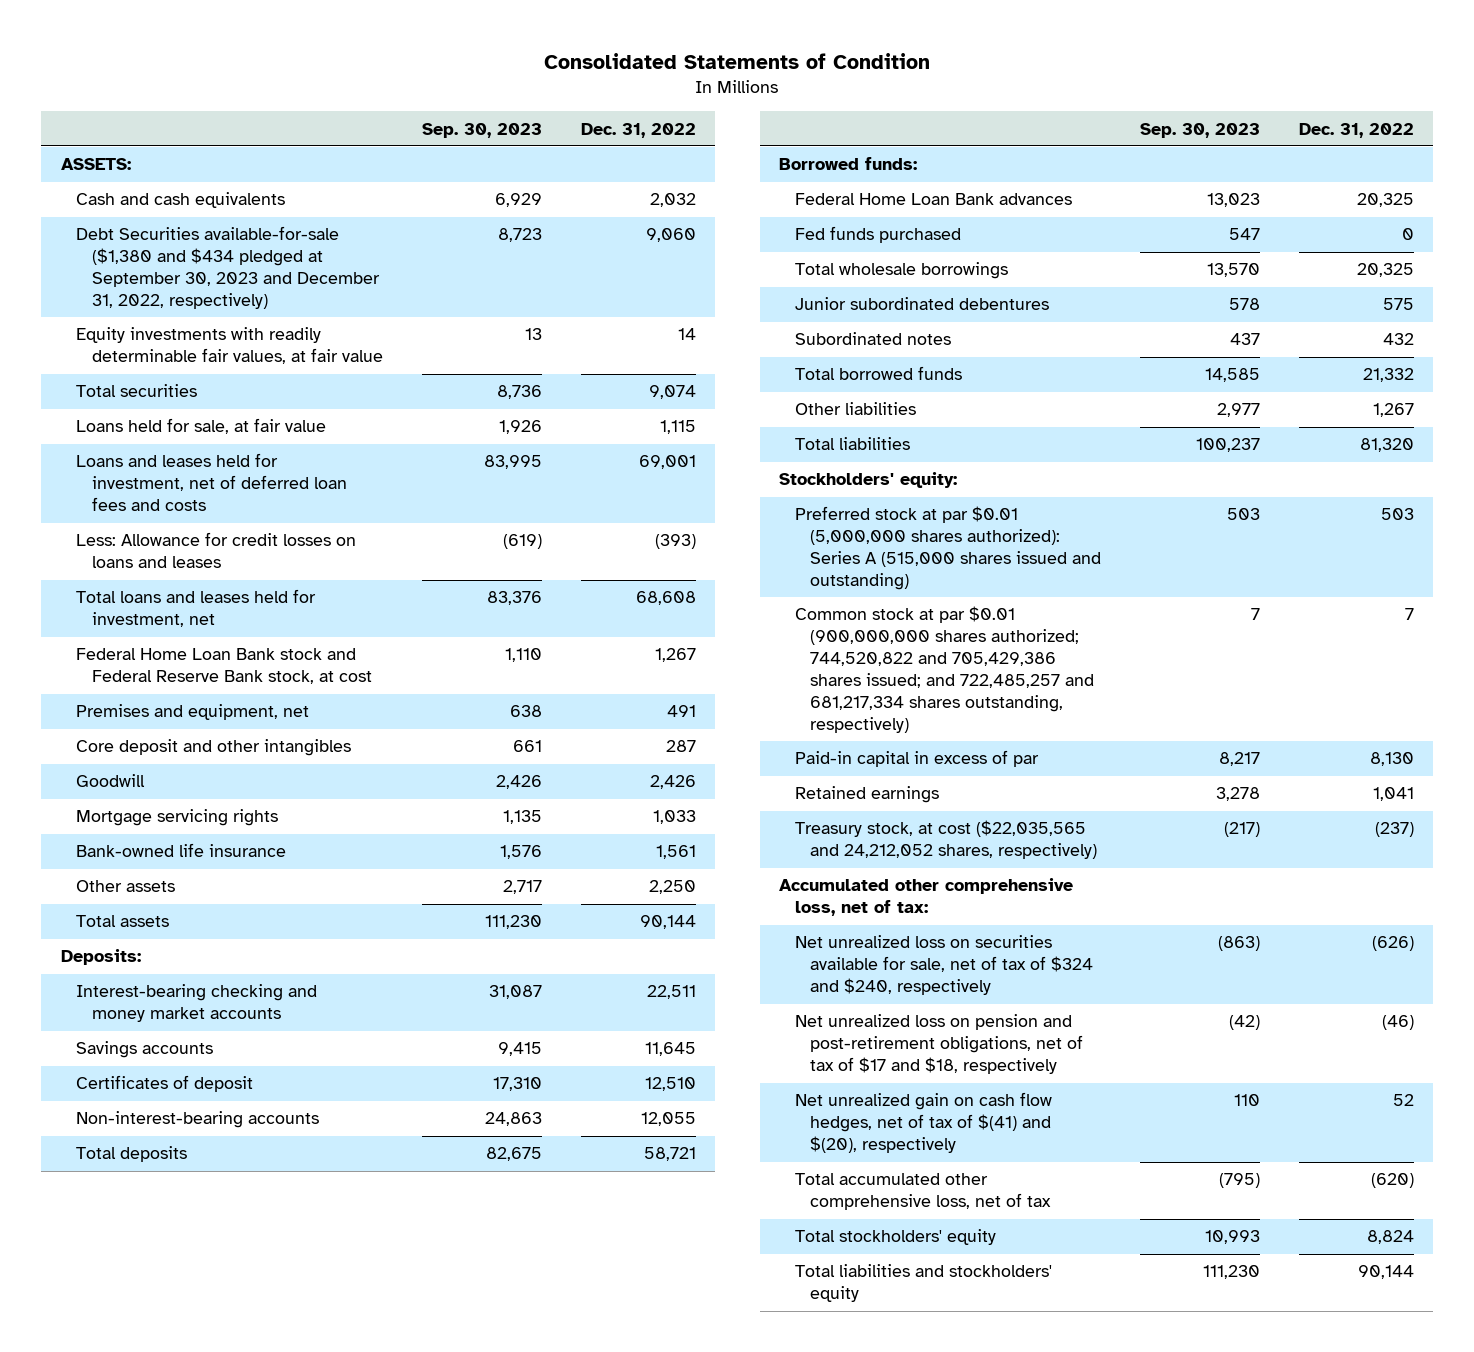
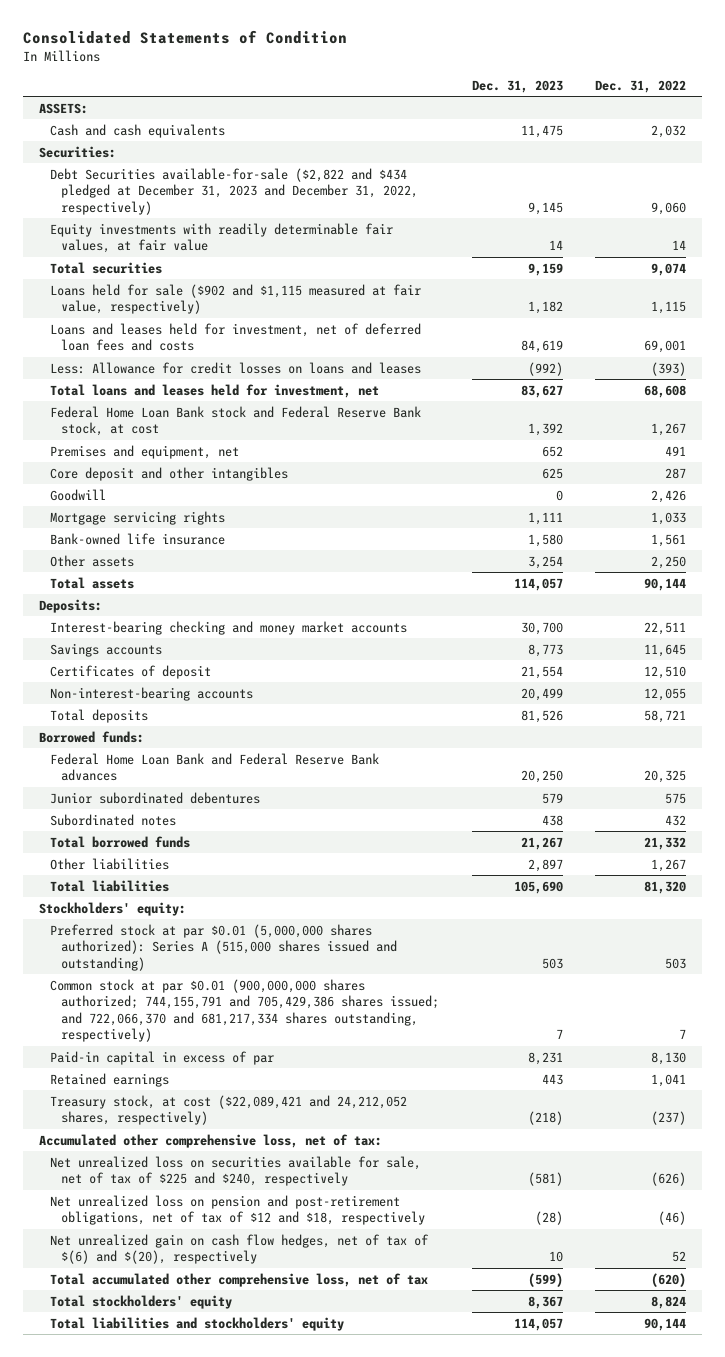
- | Sep. 30, 2023 | Dec. 31, 2022
+ | Dec. 31, 2023 | Dec. 31, 2022
- Debt Securities available-for-sale ($1,380 and $434 pledged at September 30, 2023 and December 31, 2022, respectively) | 8,723 | 9,060
+ Securities:
+ Debt Securities available-for-sale ($2,822 and $434 pledged at December 31, 2023 and December 31, 2022, respectively) | 9,145 | 9,060
- Loans held for sale, at fair value | 1,926 | 1,115
+ Loans held for sale ($902 and $1,115 measured at fair value, respectively) | 1,182 | 1,115
- Federal Home Loan Bank advances | 13,023 | 20,325
- Fed funds purchased | 547 | 0
- Total wholesale borrowings | 13,570 | 20,325
+ Federal Home Loan Bank and Federal Reserve Bank advances | 20,250 | 20,325
- Common stock at par $0.01 (900,000,000 shares authorized; 744,520,822 and 705,429,386 shares issued; and 722,485,257 and 681,217,334 shares outstanding, respectively) | 7 | 7
+ Common stock at par $0.01 (900,000,000 shares authorized; 744,155,791 and 705,429,386 shares issued; and 722,066,370 and 681,217,334 shares outstanding, respectively) | 7 | 7
- Treasury stock, at cost ($22,035,565 and 24,212,052 shares, respectively) | (217) | (237)
+ Treasury stock, at cost ($22,089,421 and 24,212,052 shares, respectively) | (218) | (237)
- Net unrealized loss on securities available for sale, net of tax of $324 and $240, respectively | (863) | (626)
- Net unrealized loss on pension and post-retirement obligations, net of tax of $17 and $18, respectively | (42) | (46)
- Net unrealized gain on cash flow hedges, net of tax of $(41) and $(20), respectively | 110 | 52
+ Net unrealized loss on securities available for sale, net of tax of $225 and $240, respectively | (581) | (626)
+ Net unrealized loss on pension and post-retirement obligations, net of tax of $12 and $18, respectively | (28) | (46)
+ Net unrealized gain on cash flow hedges, net of tax of $(6) and $(20), respectively | 10 | 52

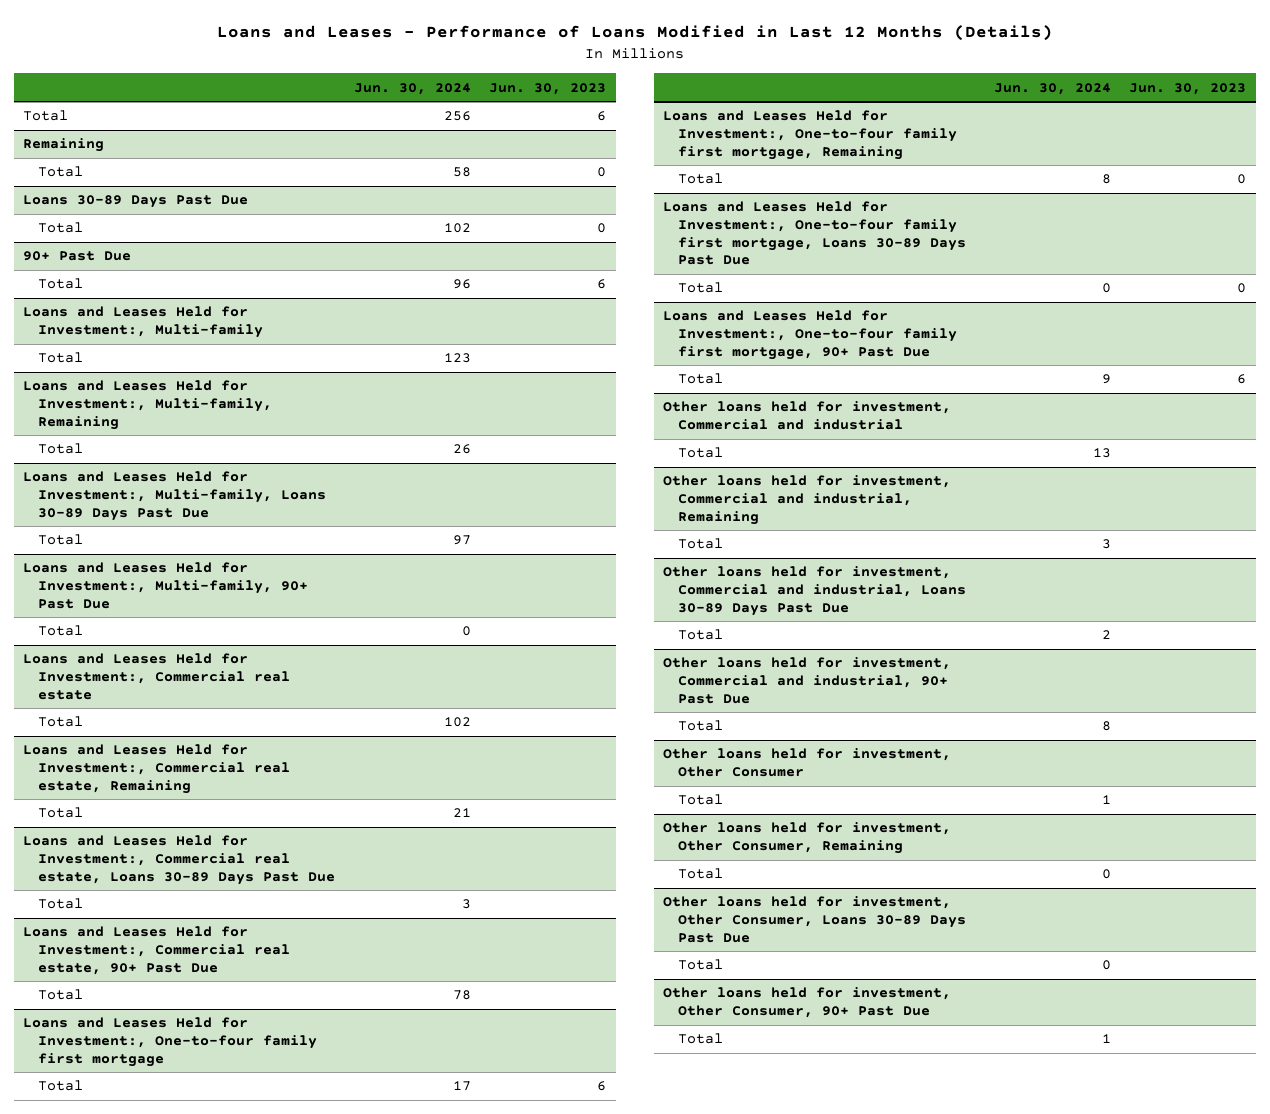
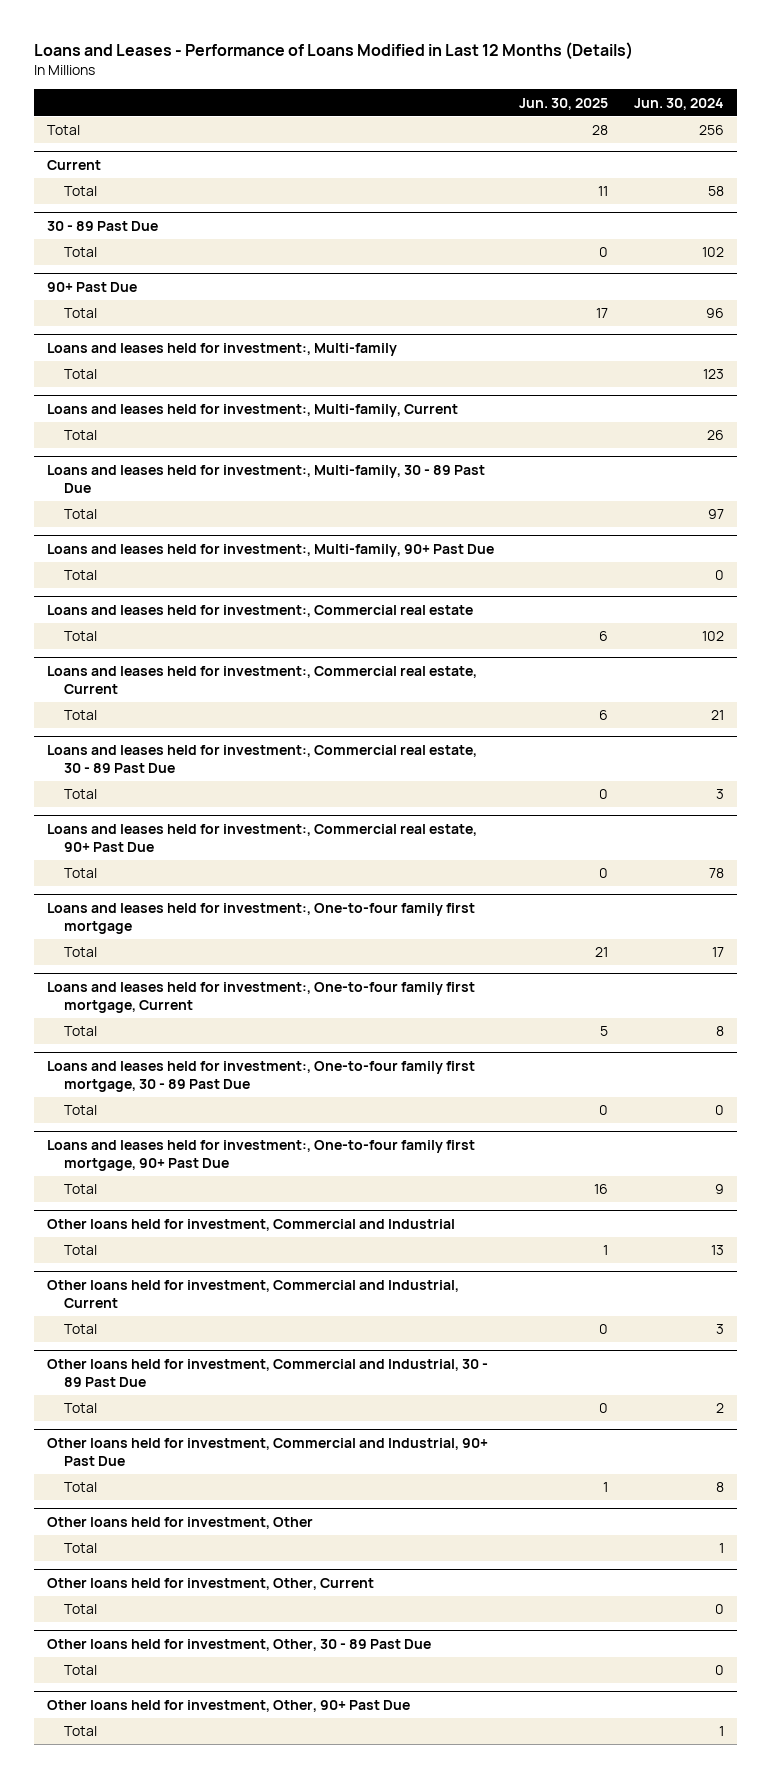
- | Jun. 30, 2024 | Jun. 30, 2023
+ | Jun. 30, 2025 | Jun. 30, 2024
- Remaining
+ Current
- Loans 30-89 Days Past Due
+ 30 - 89 Past Due
- Loans and Leases Held for Investment:, Multi-family
+ Loans and leases held for investment:, Multi-family
- Loans and Leases Held for Investment:, Multi-family, Remaining
+ Loans and leases held for investment:, Multi-family, Current
- Loans and Leases Held for Investment:, Multi-family, Loans 30-89 Days Past Due
+ Loans and leases held for investment:, Multi-family, 30 - 89 Past Due
- Loans and Leases Held for Investment:, Multi-family, 90+ Past Due
+ Loans and leases held for investment:, Multi-family, 90+ Past Due
- Loans and Leases Held for Investment:, Commercial real estate
+ Loans and leases held for investment:, Commercial real estate
- Loans and Leases Held for Investment:, Commercial real estate, Remaining
+ Loans and leases held for investment:, Commercial real estate, Current
- Loans and Leases Held for Investment:, Commercial real estate, Loans 30-89 Days Past Due
+ Loans and leases held for investment:, Commercial real estate, 30 - 89 Past Due
- Loans and Leases Held for Investment:, Commercial real estate, 90+ Past Due
+ Loans and leases held for investment:, Commercial real estate, 90+ Past Due
- Loans and Leases Held for Investment:, One-to-four family first mortgage
+ Loans and leases held for investment:, One-to-four family first mortgage
- Loans and Leases Held for Investment:, One-to-four family first mortgage, Remaining
+ Loans and leases held for investment:, One-to-four family first mortgage, Current
- Loans and Leases Held for Investment:, One-to-four family first mortgage, Loans 30-89 Days Past Due
+ Loans and leases held for investment:, One-to-four family first mortgage, 30 - 89 Past Due
- Loans and Leases Held for Investment:, One-to-four family first mortgage, 90+ Past Due
+ Loans and leases held for investment:, One-to-four family first mortgage, 90+ Past Due
- Other loans held for investment, Commercial and industrial
+ Other loans held for investment, Commercial and Industrial
- Other loans held for investment, Commercial and industrial, Remaining
+ Other loans held for investment, Commercial and Industrial, Current
- Other loans held for investment, Commercial and industrial, Loans 30-89 Days Past Due
+ Other loans held for investment, Commercial and Industrial, 30 - 89 Past Due
- Other loans held for investment, Commercial and industrial, 90+ Past Due
+ Other loans held for investment, Commercial and Industrial, 90+ Past Due
- Other loans held for investment, Other Consumer
+ Other loans held for investment, Other
- Other loans held for investment, Other Consumer, Remaining
+ Other loans held for investment, Other, Current
- Other loans held for investment, Other Consumer, Loans 30-89 Days Past Due
+ Other loans held for investment, Other, 30 - 89 Past Due
- Other loans held for investment, Other Consumer, 90+ Past Due
+ Other loans held for investment, Other, 90+ Past Due

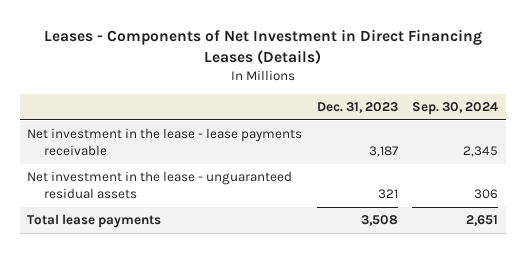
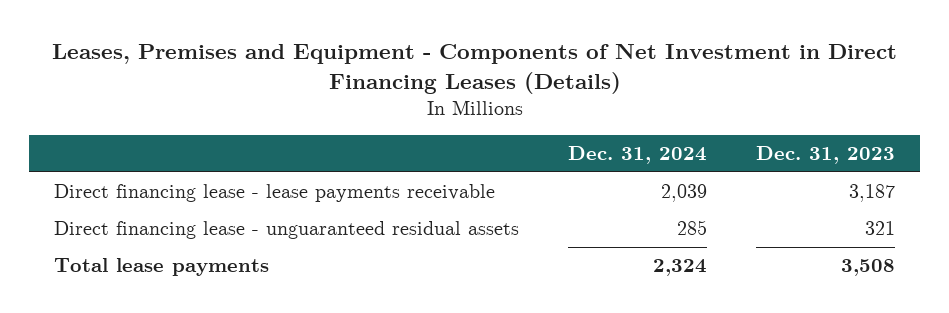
- Leases - Components of Net Investment in Direct Financing Leases (Details)
+ Leases, Premises and Equipment - Components of Net Investment in Direct Financing Leases (Details)
- | Dec. 31, 2023 | Sep. 30, 2024
+ | Dec. 31, 2024 | Dec. 31, 2023
- Net investment in the lease - lease payments receivable | 3,187 | 2,345
- Net investment in the lease - unguaranteed residual assets | 321 | 306
+ Direct financing lease - lease payments receivable | 2,039 | 3,187
+ Direct financing lease - unguaranteed residual assets | 285 | 321

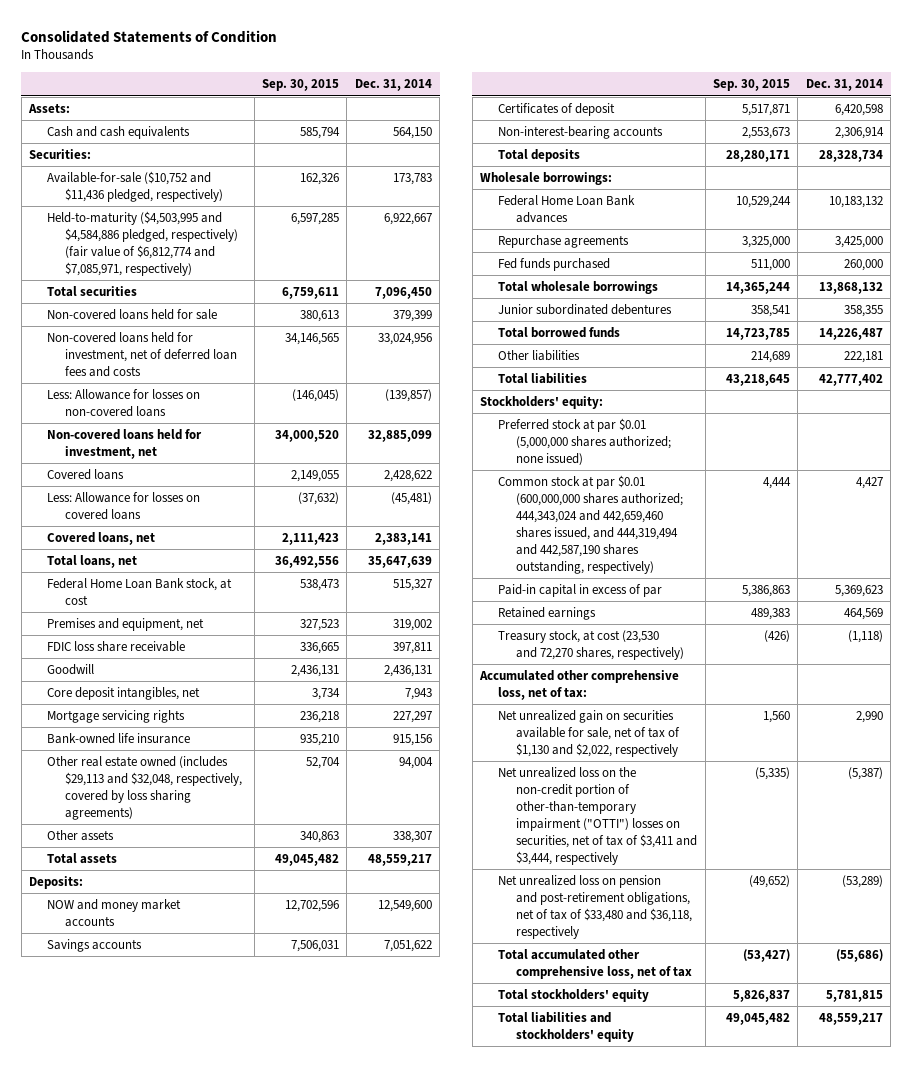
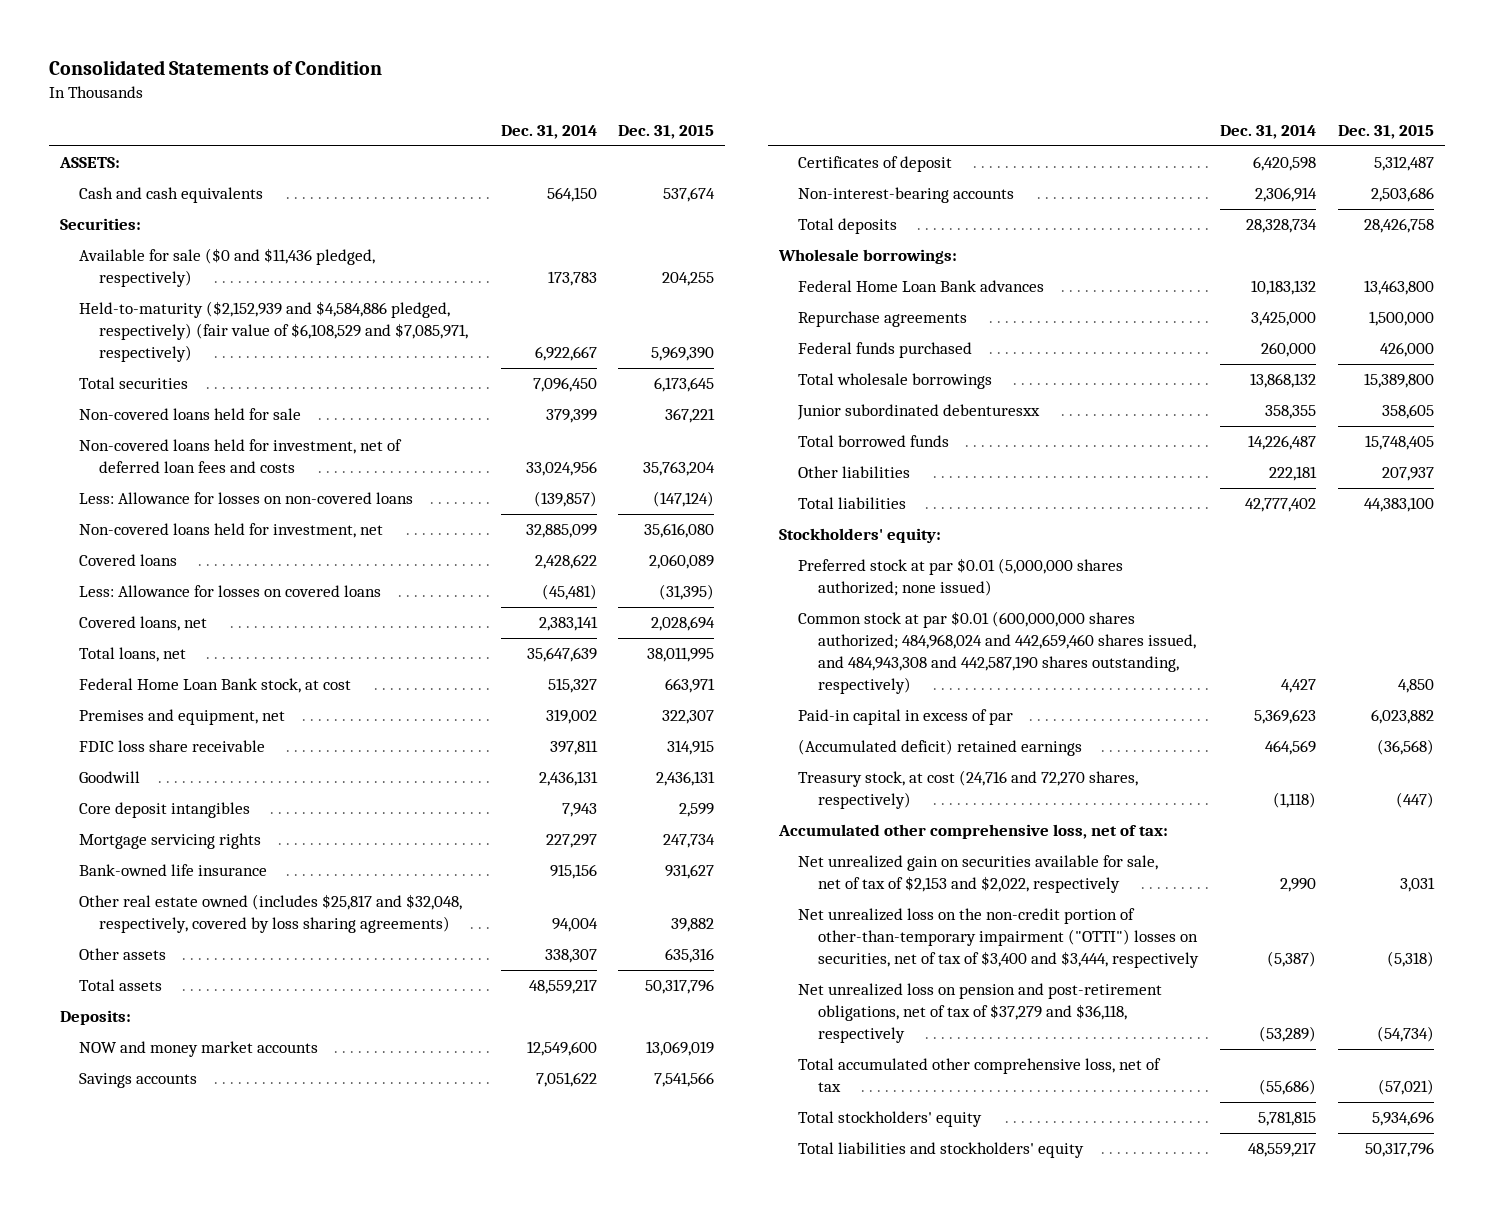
- | Sep. 30, 2015 | Dec. 31, 2014
+ | Dec. 31, 2014 | Dec. 31, 2015
- Assets:
+ ASSETS:
- Available-for-sale ($10,752 and $11,436 pledged, respectively) | 162,326 | 173,783
- Held-to-maturity ($4,503,995 and $4,584,886 pledged, respectively) (fair value of $6,812,774 and $7,085,971, respectively) | 6,597,285 | 6,922,667
+ Available for sale ($0 and $11,436 pledged, respectively) | 173,783 | 204,255
+ Held-to-maturity ($2,152,939 and $4,584,886 pledged, respectively) (fair value of $6,108,529 and $7,085,971, respectively) | 6,922,667 | 5,969,390
- Core deposit intangibles, net | 3,734 | 7,943
+ Core deposit intangibles | 7,943 | 2,599
- Other real estate owned (includes $29,113 and $32,048, respectively, covered by loss sharing agreements) | 52,704 | 94,004
+ Other real estate owned (includes $25,817 and $32,048, respectively, covered by loss sharing agreements) | 94,004 | 39,882
- Fed funds purchased | 511,000 | 260,000
+ Federal funds purchased | 260,000 | 426,000
- Junior subordinated debentures | 358,541 | 358,355
+ Junior subordinated debenturesxx | 358,355 | 358,605
- Common stock at par $0.01 (600,000,000 shares authorized; 444,343,024 and 442,659,460 shares issued, and 444,319,494 and 442,587,190 shares outstanding, respectively) | 4,444 | 4,427
+ Common stock at par $0.01 (600,000,000 shares authorized; 484,968,024 and 442,659,460 shares issued, and 484,943,308 and 442,587,190 shares outstanding, respectively) | 4,427 | 4,850
- Retained earnings | 489,383 | 464,569
- Treasury stock, at cost (23,530 and 72,270 shares, respectively) | (426) | (1,118)
+ (Accumulated deficit) retained earnings | 464,569 | (36,568)
+ Treasury stock, at cost (24,716 and 72,270 shares, respectively) | (1,118) | (447)
- Net unrealized gain on securities available for sale, net of tax of $1,130 and $2,022, respectively | 1,560 | 2,990
- Net unrealized loss on the non-credit portion of other-than-temporary impairment ("OTTI") losses on securities, net of tax of $3,411 and $3,444, respectively | (5,335) | (5,387)
- Net unrealized loss on pension and post-retirement obligations, net of tax of $33,480 and $36,118, respectively | (49,652) | (53,289)
+ Net unrealized gain on securities available for sale, net of tax of $2,153 and $2,022, respectively | 2,990 | 3,031
+ Net unrealized loss on the non-credit portion of other-than-temporary impairment ("OTTI") losses on securities, net of tax of $3,400 and $3,444, respectively | (5,387) | (5,318)
+ Net unrealized loss on pension and post-retirement obligations, net of tax of $37,279 and $36,118, respectively | (53,289) | (54,734)

